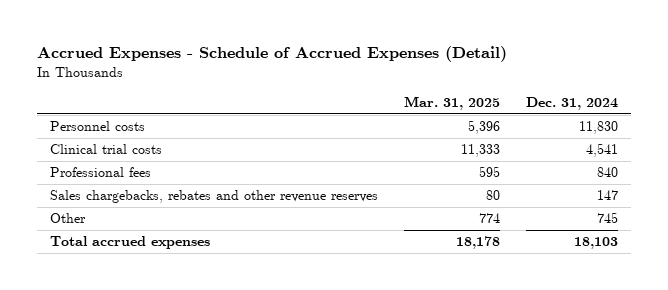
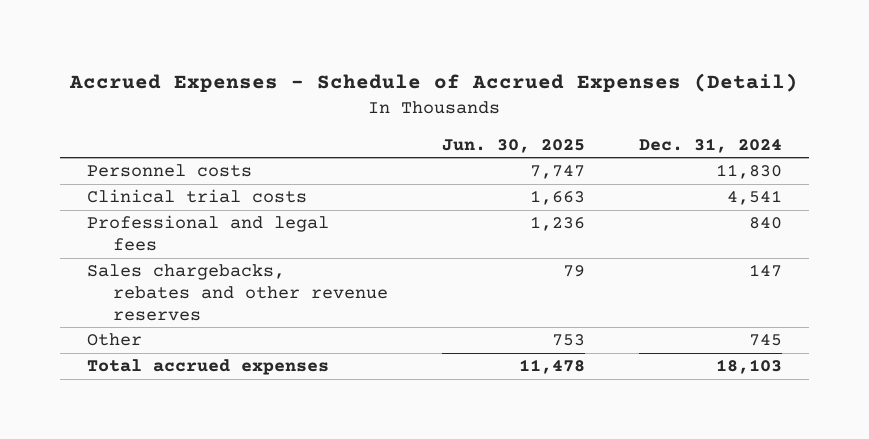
- | Mar. 31, 2025 | Dec. 31, 2024
+ | Jun. 30, 2025 | Dec. 31, 2024
- Professional fees | 595 | 840
+ Professional and legal fees | 1,236 | 840

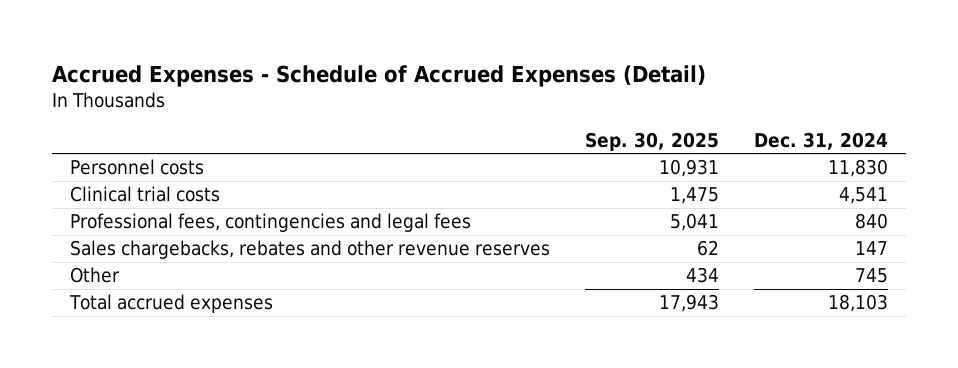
- | Jun. 30, 2025 | Dec. 31, 2024
+ | Sep. 30, 2025 | Dec. 31, 2024
- Professional and legal fees | 1,236 | 840
+ Professional fees, contingencies and legal fees | 5,041 | 840

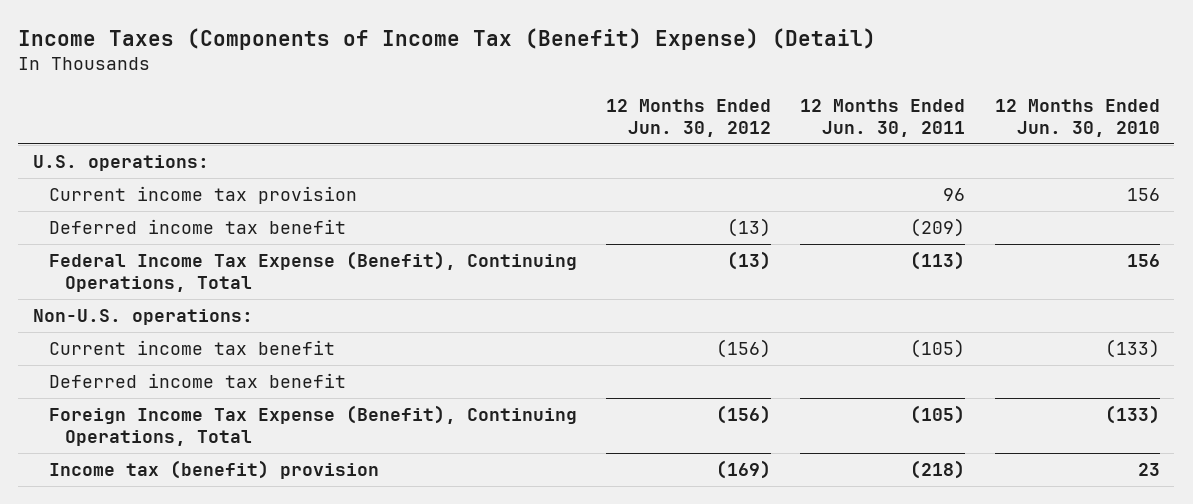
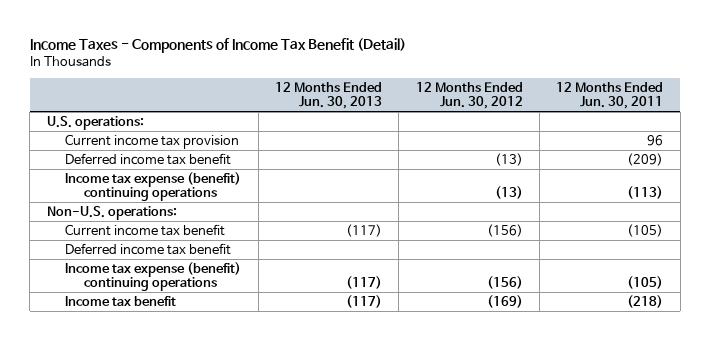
- Income Taxes (Components of Income Tax (Benefit) Expense) (Detail)
+ Income Taxes - Components of Income Tax Benefit (Detail)
- | 12 Months Ended Jun. 30, 2012 | 12 Months Ended Jun. 30, 2011 | 12 Months Ended Jun. 30, 2010
+ | 12 Months Ended Jun. 30, 2013 | 12 Months Ended Jun. 30, 2012 | 12 Months Ended Jun. 30, 2011
- Federal Income Tax Expense (Benefit), Continuing Operations, Total | (13) | (113) | 156
+ Income tax expense (benefit) continuing operations | | (13) | (113)
- Foreign Income Tax Expense (Benefit), Continuing Operations, Total | (156) | (105) | (133)
- Income tax (benefit) provision | (169) | (218) | 23
+ Income tax expense (benefit) continuing operations | (117) | (156) | (105)
+ Income tax benefit | (117) | (169) | (218)

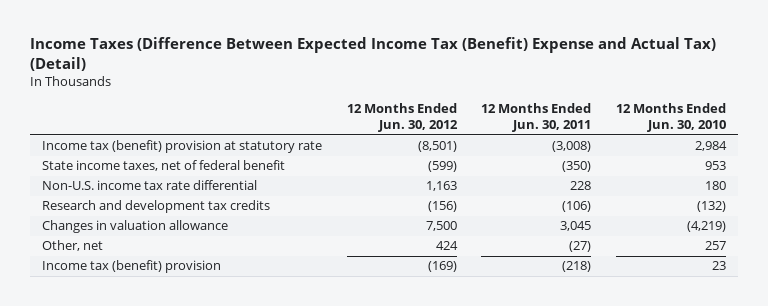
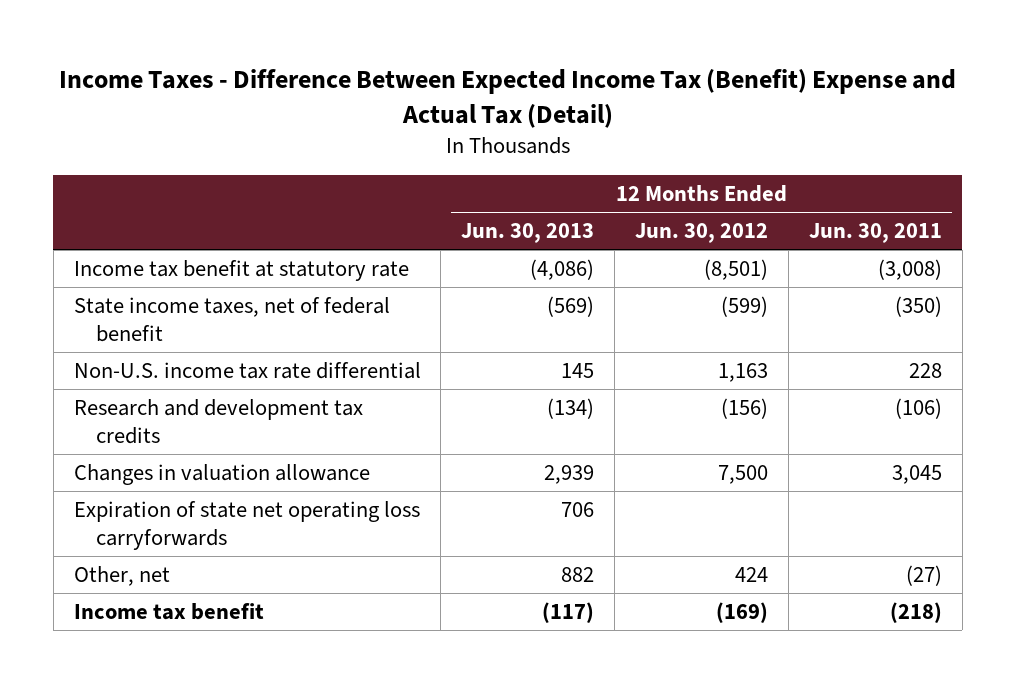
- Income Taxes (Difference Between Expected Income Tax (Benefit) Expense and Actual Tax) (Detail)
+ Income Taxes - Difference Between Expected Income Tax (Benefit) Expense and Actual Tax (Detail)
- | 12 Months Ended Jun. 30, 2012 | 12 Months Ended Jun. 30, 2011 | 12 Months Ended Jun. 30, 2010
+ | 12 Months Ended Jun. 30, 2013 | 12 Months Ended Jun. 30, 2012 | 12 Months Ended Jun. 30, 2011
- Income tax (benefit) provision at statutory rate | (8,501) | (3,008) | 2,984
+ Income tax benefit at statutory rate | (4,086) | (8,501) | (3,008)
+ Expiration of state net operating loss carryforwards | 706 | |
- Income tax (benefit) provision | (169) | (218) | 23
+ Income tax benefit | (117) | (169) | (218)

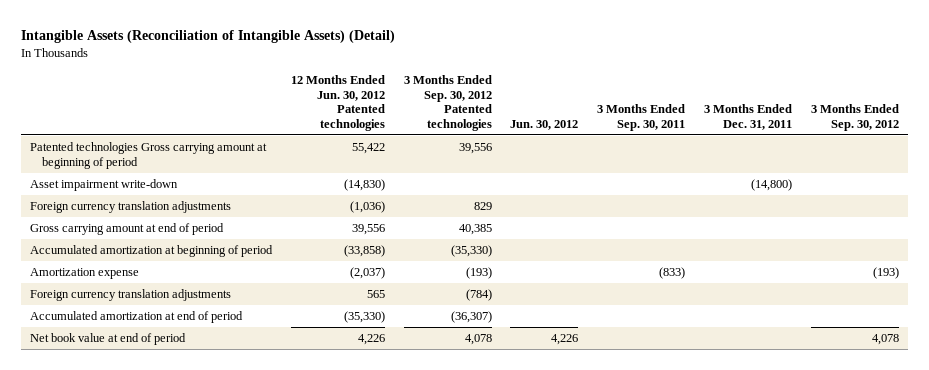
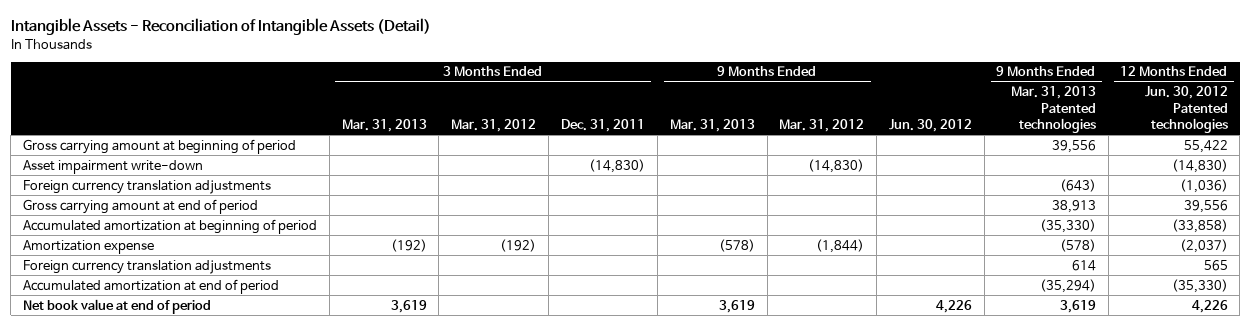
- Intangible Assets (Reconciliation of Intangible Assets) (Detail)
+ Intangible Assets - Reconciliation of Intangible Assets (Detail)
- | 12 Months Ended Jun. 30, 2012 Patented technologies | 3 Months Ended Sep. 30, 2012 Patented technologies | Jun. 30, 2012 | 3 Months Ended Sep. 30, 2011 | 3 Months Ended Dec. 31, 2011 | 3 Months Ended Sep. 30, 2012
+ | 3 Months Ended Mar. 31, 2013 | 3 Months Ended Mar. 31, 2012 | 3 Months Ended Dec. 31, 2011 | 9 Months Ended Mar. 31, 2013 | 9 Months Ended Mar. 31, 2012 | Jun. 30, 2012 | 9 Months Ended Mar. 31, 2013 Patented technologies | 12 Months Ended Jun. 30, 2012 Patented technologies
- Patented technologies Gross carrying amount at beginning of period | 55,422 | 39,556 | | | |
- Asset impairment write-down | (14,830) | | | | (14,800) |
+ Gross carrying amount at beginning of period | | | | | | | 39,556 | 55,422
+ Asset impairment write-down | | | (14,830) | | (14,830) | | | (14,830)

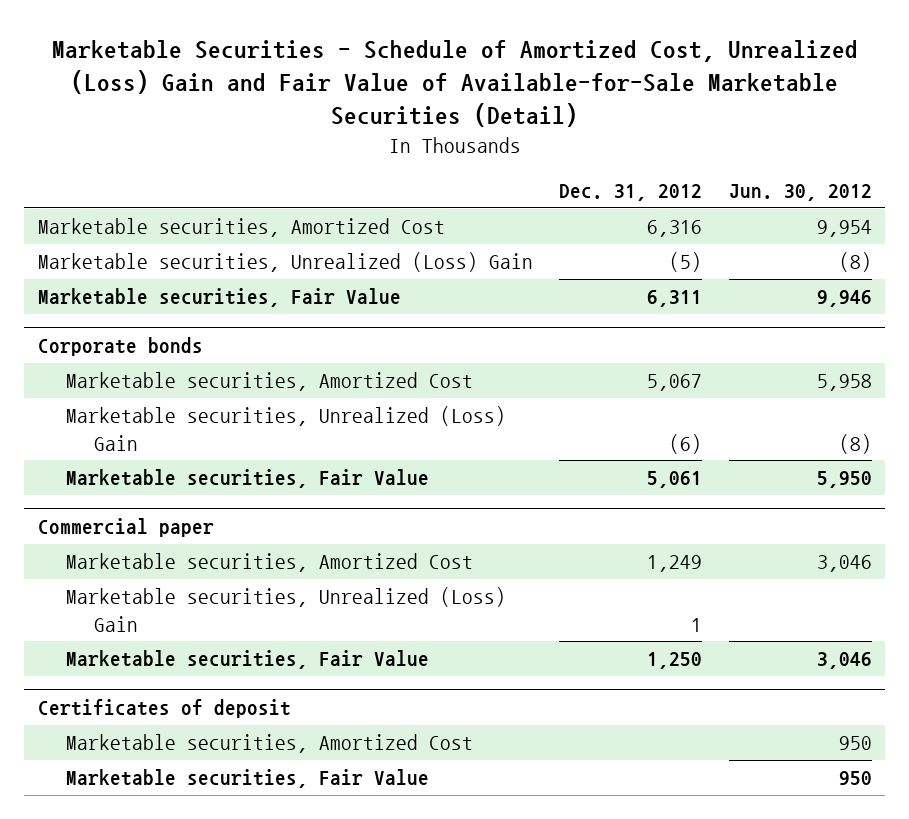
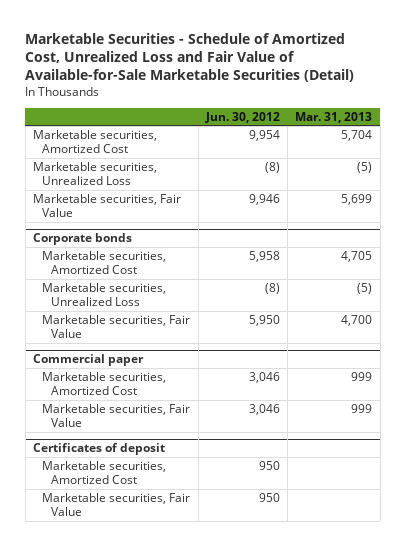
- Marketable Securities - Schedule of Amortized Cost, Unrealized (Loss) Gain and Fair Value of Available-for-Sale Marketable Securities (Detail)
+ Marketable Securities - Schedule of Amortized Cost, Unrealized Loss and Fair Value of Available-for-Sale Marketable Securities (Detail)
- | Dec. 31, 2012 | Jun. 30, 2012
+ | Jun. 30, 2012 | Mar. 31, 2013
- Marketable securities, Unrealized (Loss) Gain | (5) | (8)
+ Marketable securities, Unrealized Loss | (8) | (5)
@ Corporate bonds
- Marketable securities, Unrealized (Loss) Gain | (6) | (8)
+ Marketable securities, Unrealized Loss | (8) | (5)
@ Commercial paper
- Marketable securities, Unrealized (Loss) Gain | 1 |

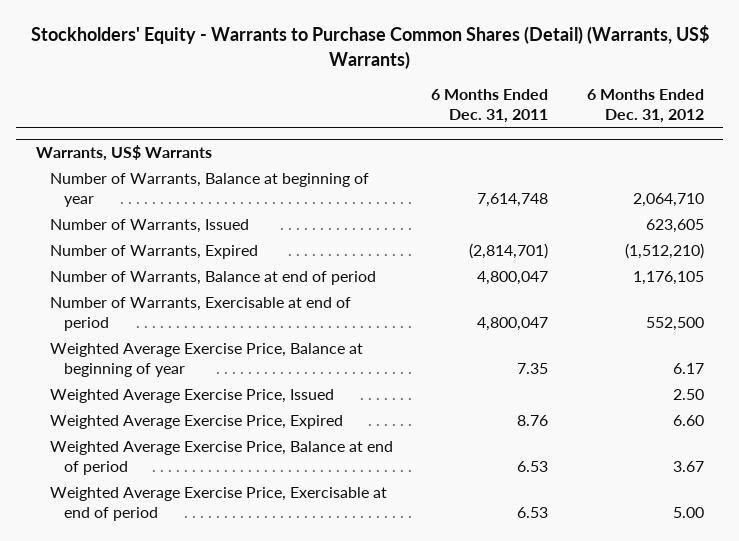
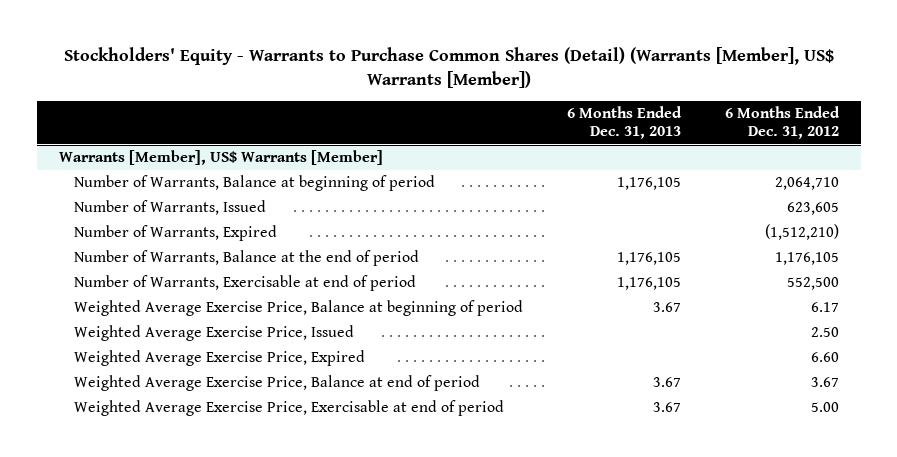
- Stockholders' Equity - Warrants to Purchase Common Shares (Detail) (Warrants, US$ Warrants)
+ Stockholders' Equity - Warrants to Purchase Common Shares (Detail) (Warrants [Member], US$ Warrants [Member])
- | 6 Months Ended Dec. 31, 2011 | 6 Months Ended Dec. 31, 2012
+ | 6 Months Ended Dec. 31, 2013 | 6 Months Ended Dec. 31, 2012
- Warrants, US$ Warrants
- Number of Warrants, Balance at beginning of year | 7,614,748 | 2,064,710
+ Warrants [Member], US$ Warrants [Member]
+ Number of Warrants, Balance at beginning of period | 1,176,105 | 2,064,710
- Number of Warrants, Balance at end of period | 4,800,047 | 1,176,105
+ Number of Warrants, Balance at the end of period | 1,176,105 | 1,176,105
- Weighted Average Exercise Price, Balance at beginning of year | 7.35 | 6.17
+ Weighted Average Exercise Price, Balance at beginning of period | 3.67 | 6.17

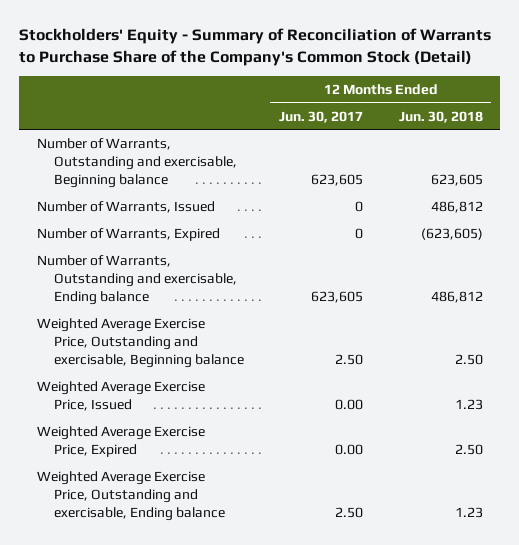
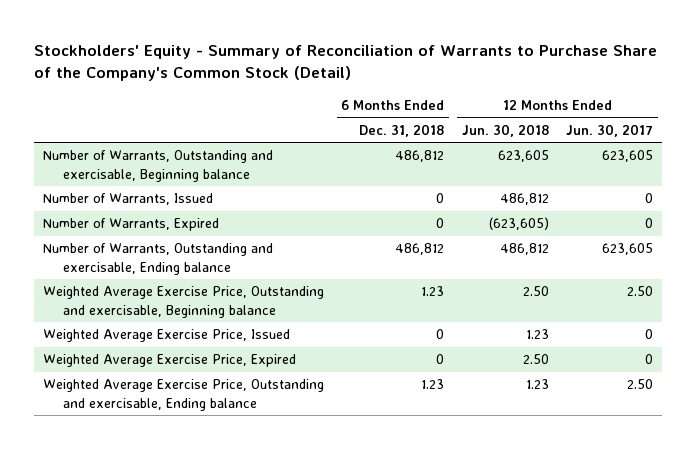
- | 12 Months Ended Jun. 30, 2017 | 12 Months Ended Jun. 30, 2018
+ | 6 Months Ended Dec. 31, 2018 | 12 Months Ended Jun. 30, 2018 | 12 Months Ended Jun. 30, 2017
- Weighted Average Exercise Price, Issued | 0.00 | 1.23
- Weighted Average Exercise Price, Expired | 0.00 | 2.50
+ Weighted Average Exercise Price, Issued | 0 | 1.23 | 0
+ Weighted Average Exercise Price, Expired | 0 | 2.50 | 0

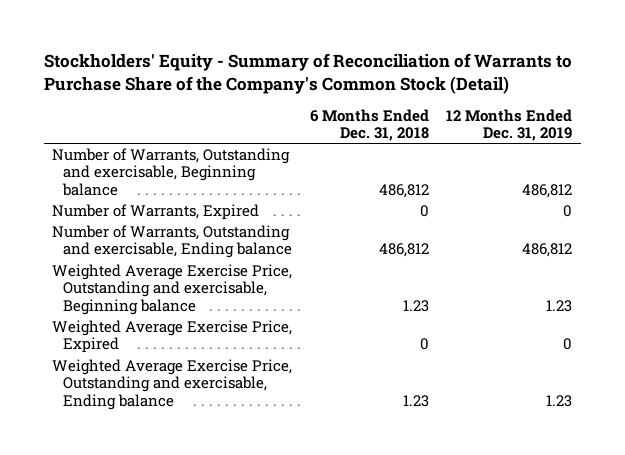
- | 6 Months Ended Dec. 31, 2018 | 12 Months Ended Jun. 30, 2018 | 12 Months Ended Jun. 30, 2017
+ | 6 Months Ended Dec. 31, 2018 | 12 Months Ended Dec. 31, 2019
- Number of Warrants, Issued | 0 | 486,812 | 0
- Weighted Average Exercise Price, Issued | 0 | 1.23 | 0

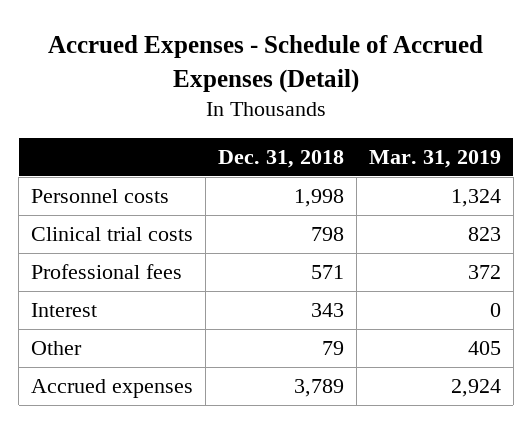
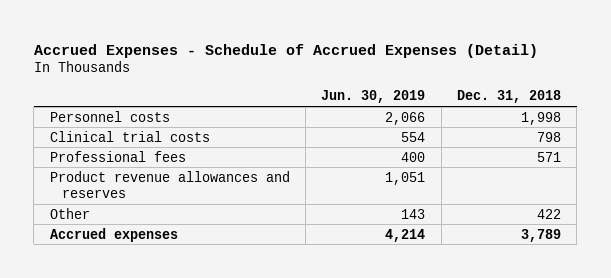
- | Dec. 31, 2018 | Mar. 31, 2019
+ | Jun. 30, 2019 | Dec. 31, 2018
- Interest | 343 | 0
- Other | 79 | 405
+ Product revenue allowances and reserves | 1,051 |
+ Other | 143 | 422

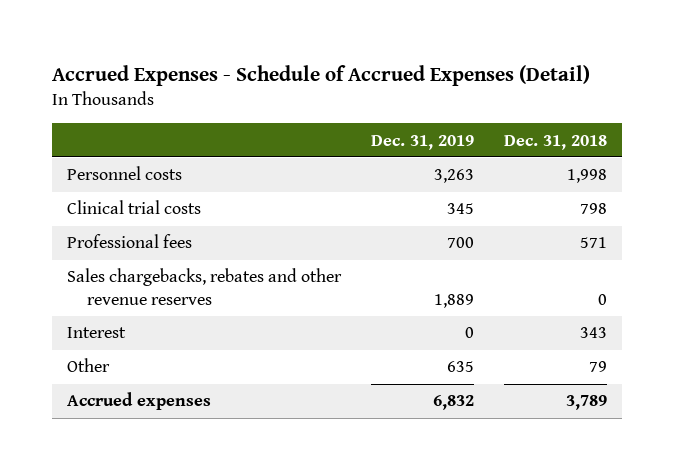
- | Jun. 30, 2019 | Dec. 31, 2018
+ | Dec. 31, 2019 | Dec. 31, 2018
- Product revenue allowances and reserves | 1,051 |
- Other | 143 | 422
+ Sales chargebacks, rebates and other revenue reserves | 1,889 | 0
+ Interest | 0 | 343
+ Other | 635 | 79

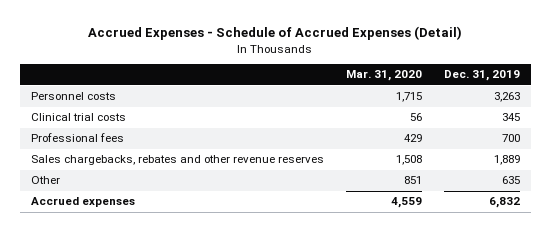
- | Dec. 31, 2019 | Dec. 31, 2018
+ | Mar. 31, 2020 | Dec. 31, 2019
- Interest | 0 | 343

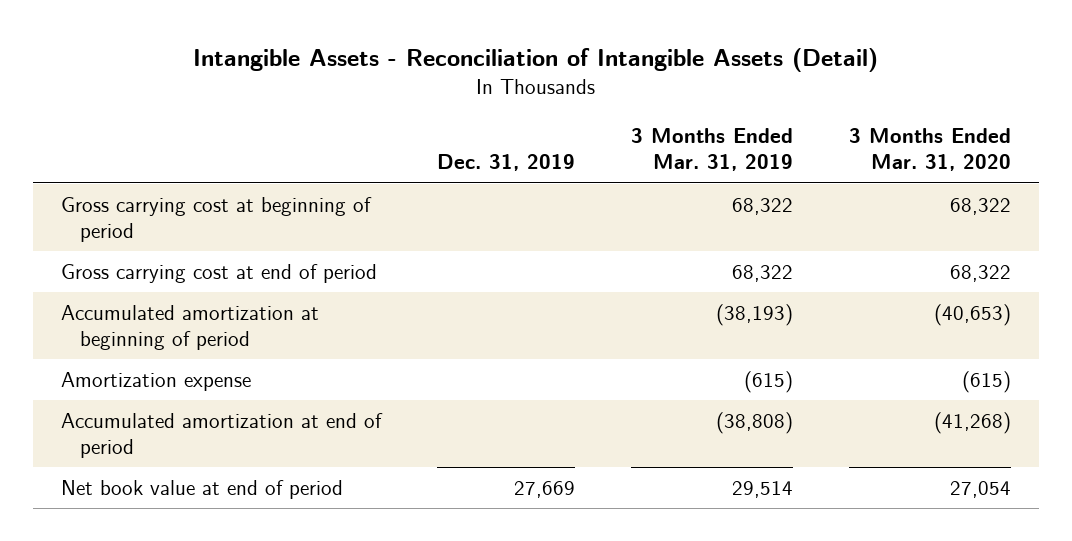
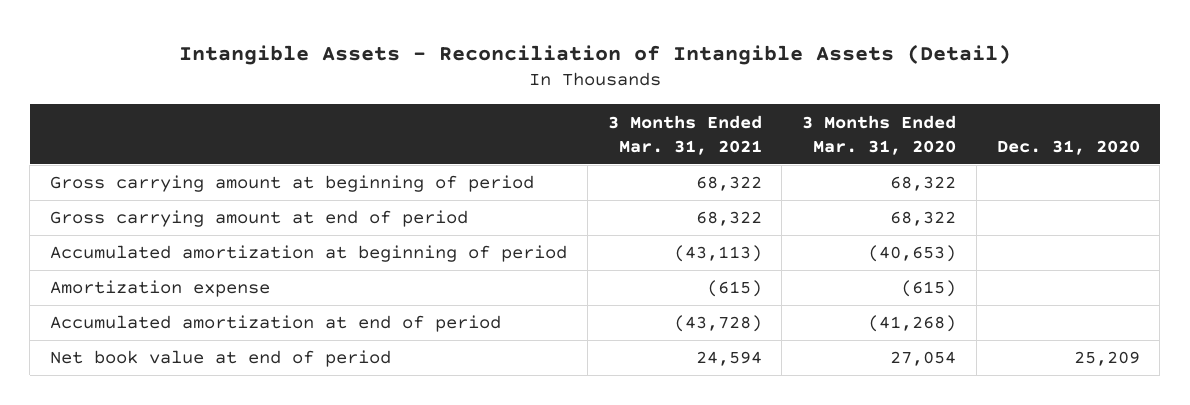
- | Dec. 31, 2019 | 3 Months Ended Mar. 31, 2019 | 3 Months Ended Mar. 31, 2020
+ | 3 Months Ended Mar. 31, 2021 | 3 Months Ended Mar. 31, 2020 | Dec. 31, 2020
- Gross carrying cost at beginning of period | | 68,322 | 68,322
- Gross carrying cost at end of period | | 68,322 | 68,322
+ Gross carrying amount at beginning of period | 68,322 | 68,322 |
+ Gross carrying amount at end of period | 68,322 | 68,322 |

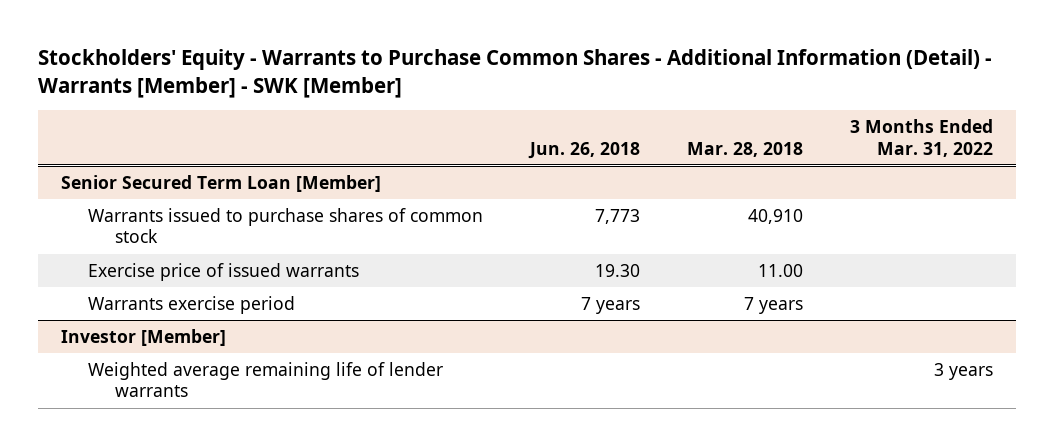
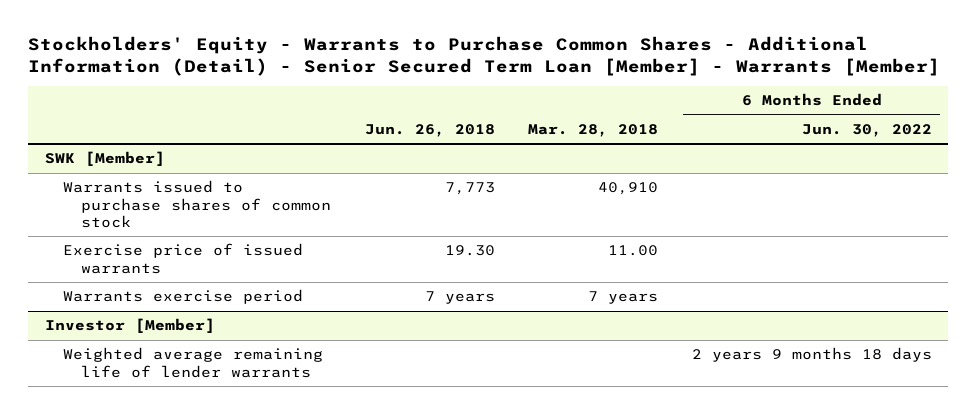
- Stockholders' Equity - Warrants to Purchase Common Shares - Additional Information (Detail) - Warrants [Member] - SWK [Member]
+ Stockholders' Equity - Warrants to Purchase Common Shares - Additional Information (Detail) - Senior Secured Term Loan [Member] - Warrants [Member]
- | Jun. 26, 2018 | Mar. 28, 2018 | 3 Months Ended Mar. 31, 2022
+ | Jun. 26, 2018 | Mar. 28, 2018 | 6 Months Ended Jun. 30, 2022
- Senior Secured Term Loan [Member]
+ SWK [Member]

